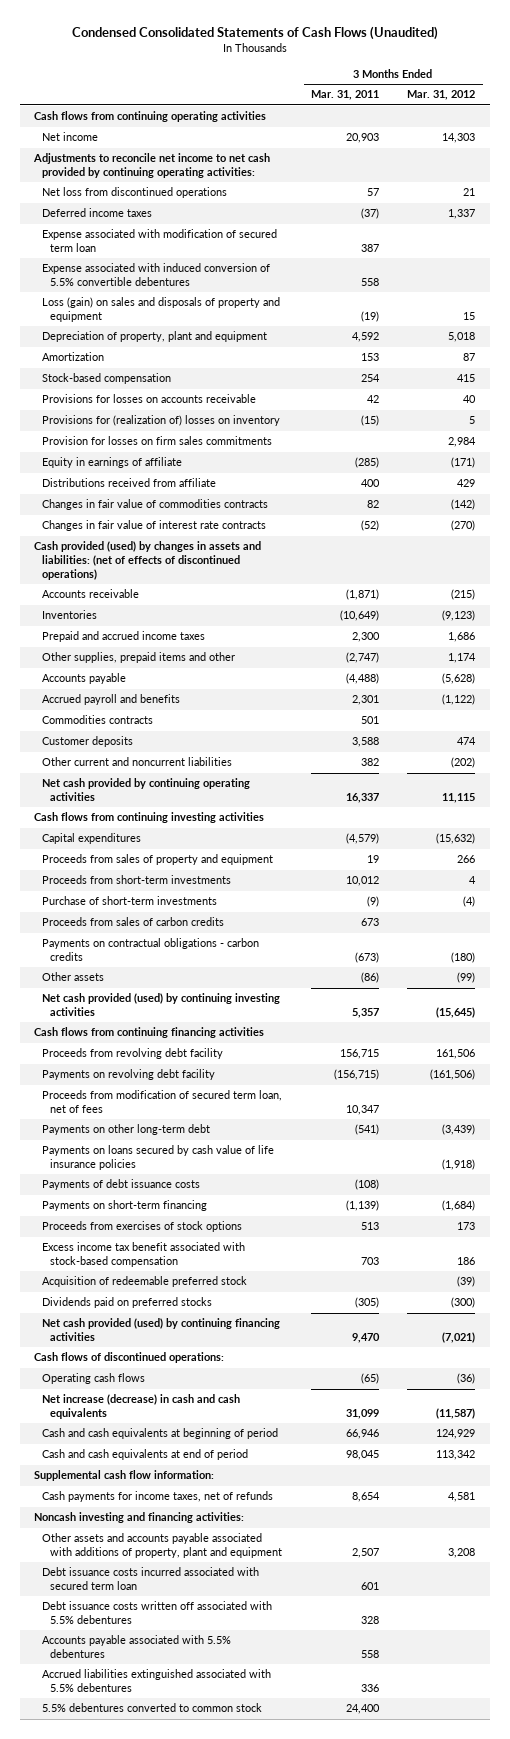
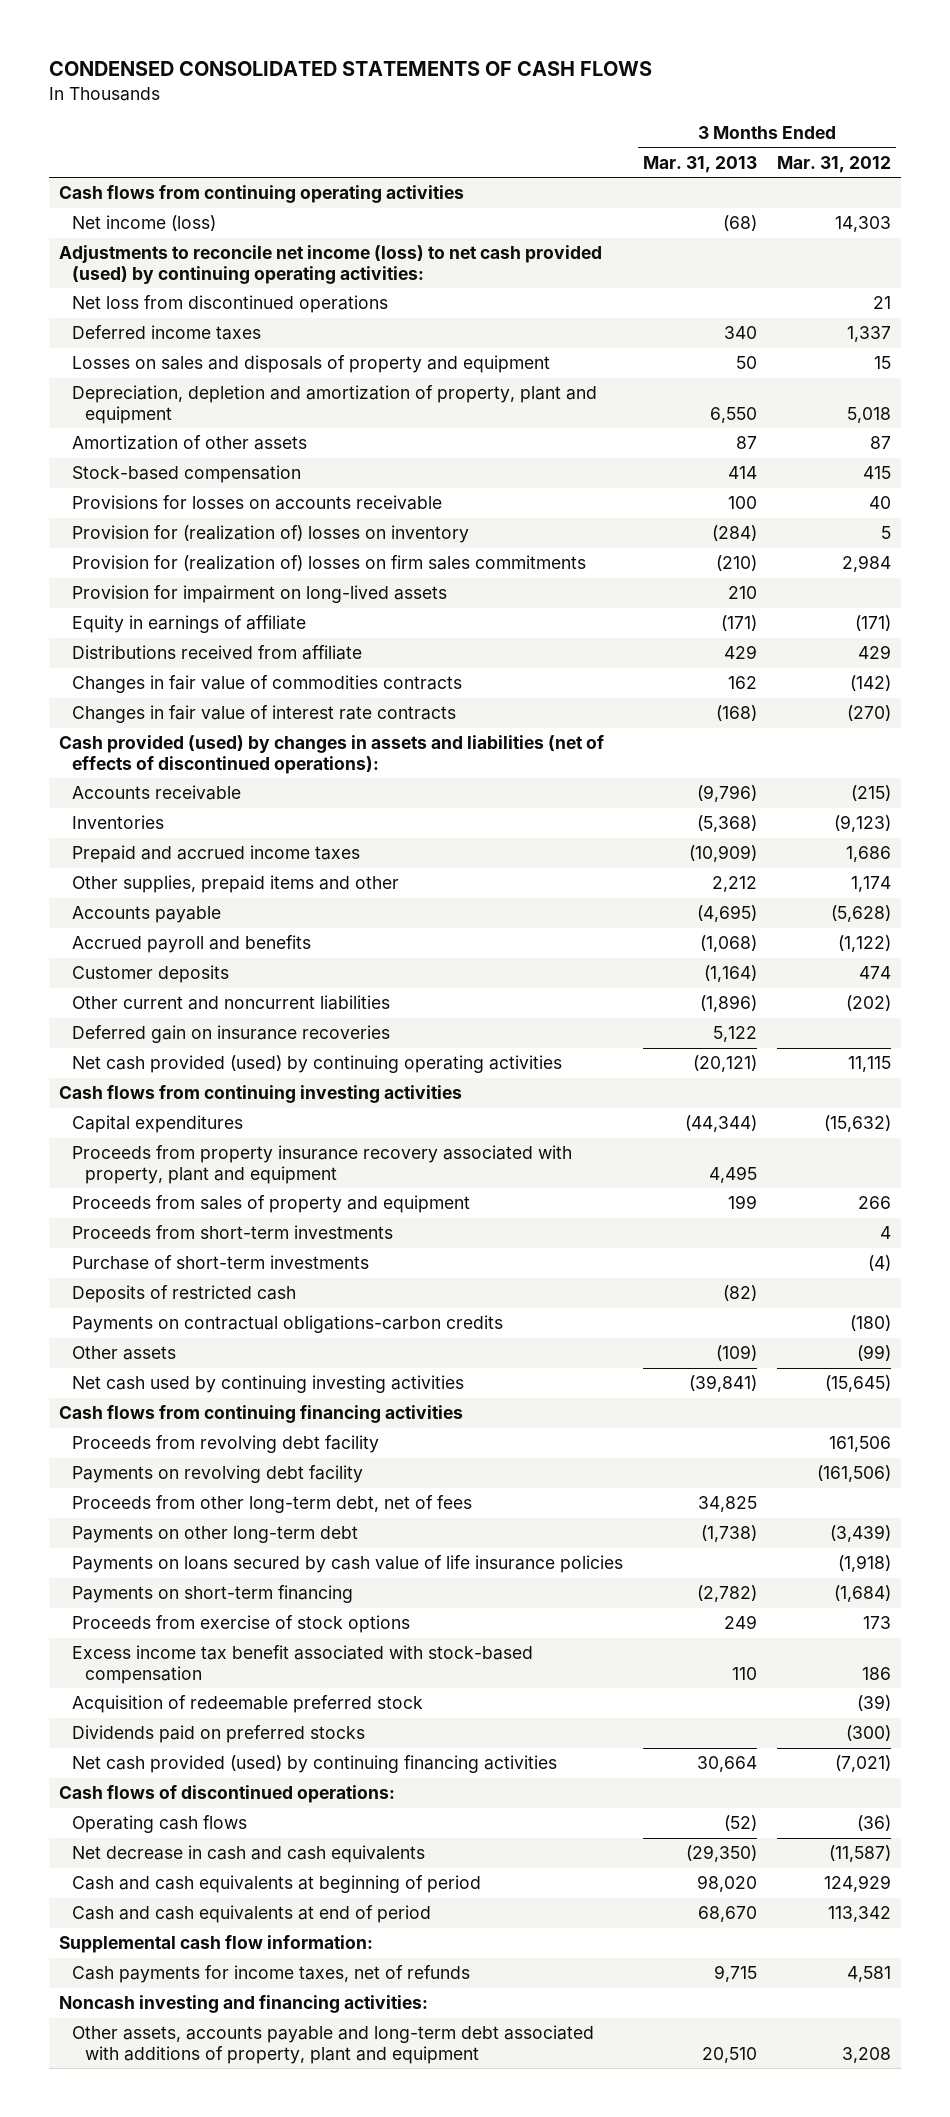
- Condensed Consolidated Statements of Cash Flows (Unaudited)
+ CONDENSED CONSOLIDATED STATEMENTS OF CASH FLOWS
- | 3 Months Ended Mar. 31, 2011 | 3 Months Ended Mar. 31, 2012
+ | 3 Months Ended Mar. 31, 2013 | 3 Months Ended Mar. 31, 2012
- Net income | 20,903 | 14,303
- Adjustments to reconcile net income to net cash provided by continuing operating activities:
+ Net income (loss) | (68) | 14,303
+ Adjustments to reconcile net income (loss) to net cash provided (used) by continuing operating activities:
- Expense associated with modification of secured term loan | 387 |
- Expense associated with induced conversion of 5.5% convertible debentures | 558 |
- Loss (gain) on sales and disposals of property and equipment | (19) | 15
- Depreciation of property, plant and equipment | 4,592 | 5,018
- Amortization | 153 | 87
+ Losses on sales and disposals of property and equipment | 50 | 15
+ Depreciation, depletion and amortization of property, plant and equipment | 6,550 | 5,018
+ Amortization of other assets | 87 | 87
- Provisions for (realization of) losses on inventory | (15) | 5
- Provision for losses on firm sales commitments | | 2,984
+ Provision for (realization of) losses on inventory | (284) | 5
+ Provision for (realization of) losses on firm sales commitments | (210) | 2,984
+ Provision for impairment on long-lived assets | 210 |
- Cash provided (used) by changes in assets and liabilities: (net of effects of discontinued operations)
+ Cash provided (used) by changes in assets and liabilities (net of effects of discontinued operations):
- Commodities contracts | 501 |
- Net cash provided by continuing operating activities | 16,337 | 11,115
+ Deferred gain on insurance recoveries | 5,122 |
+ Net cash provided (used) by continuing operating activities | (20,121) | 11,115
+ Proceeds from property insurance recovery associated with property, plant and equipment | 4,495 |
- Proceeds from sales of carbon credits | 673 |
- Payments on contractual obligations - carbon credits | (673) | (180)
+ Deposits of restricted cash | (82) |
+ Payments on contractual obligations-carbon credits | | (180)
- Net cash provided (used) by continuing investing activities | 5,357 | (15,645)
+ Net cash used by continuing investing activities | (39,841) | (15,645)
- Proceeds from modification of secured term loan, net of fees | 10,347 |
+ Proceeds from other long-term debt, net of fees | 34,825 |
- Payments of debt issuance costs | (108) |
- Proceeds from exercises of stock options | 513 | 173
+ Proceeds from exercise of stock options | 249 | 173
- Net increase (decrease) in cash and cash equivalents | 31,099 | (11,587)
+ Net decrease in cash and cash equivalents | (29,350) | (11,587)
- Other assets and accounts payable associated with additions of property, plant and equipment | 2,507 | 3,208
- Debt issuance costs incurred associated with secured term loan | 601 |
- Debt issuance costs written off associated with 5.5% debentures | 328 |
- Accounts payable associated with 5.5% debentures | 558 |
- Accrued liabilities extinguished associated with 5.5% debentures | 336 |
- 5.5% debentures converted to common stock | 24,400 |
+ Other assets, accounts payable and long-term debt associated with additions of property, plant and equipment | 20,510 | 3,208

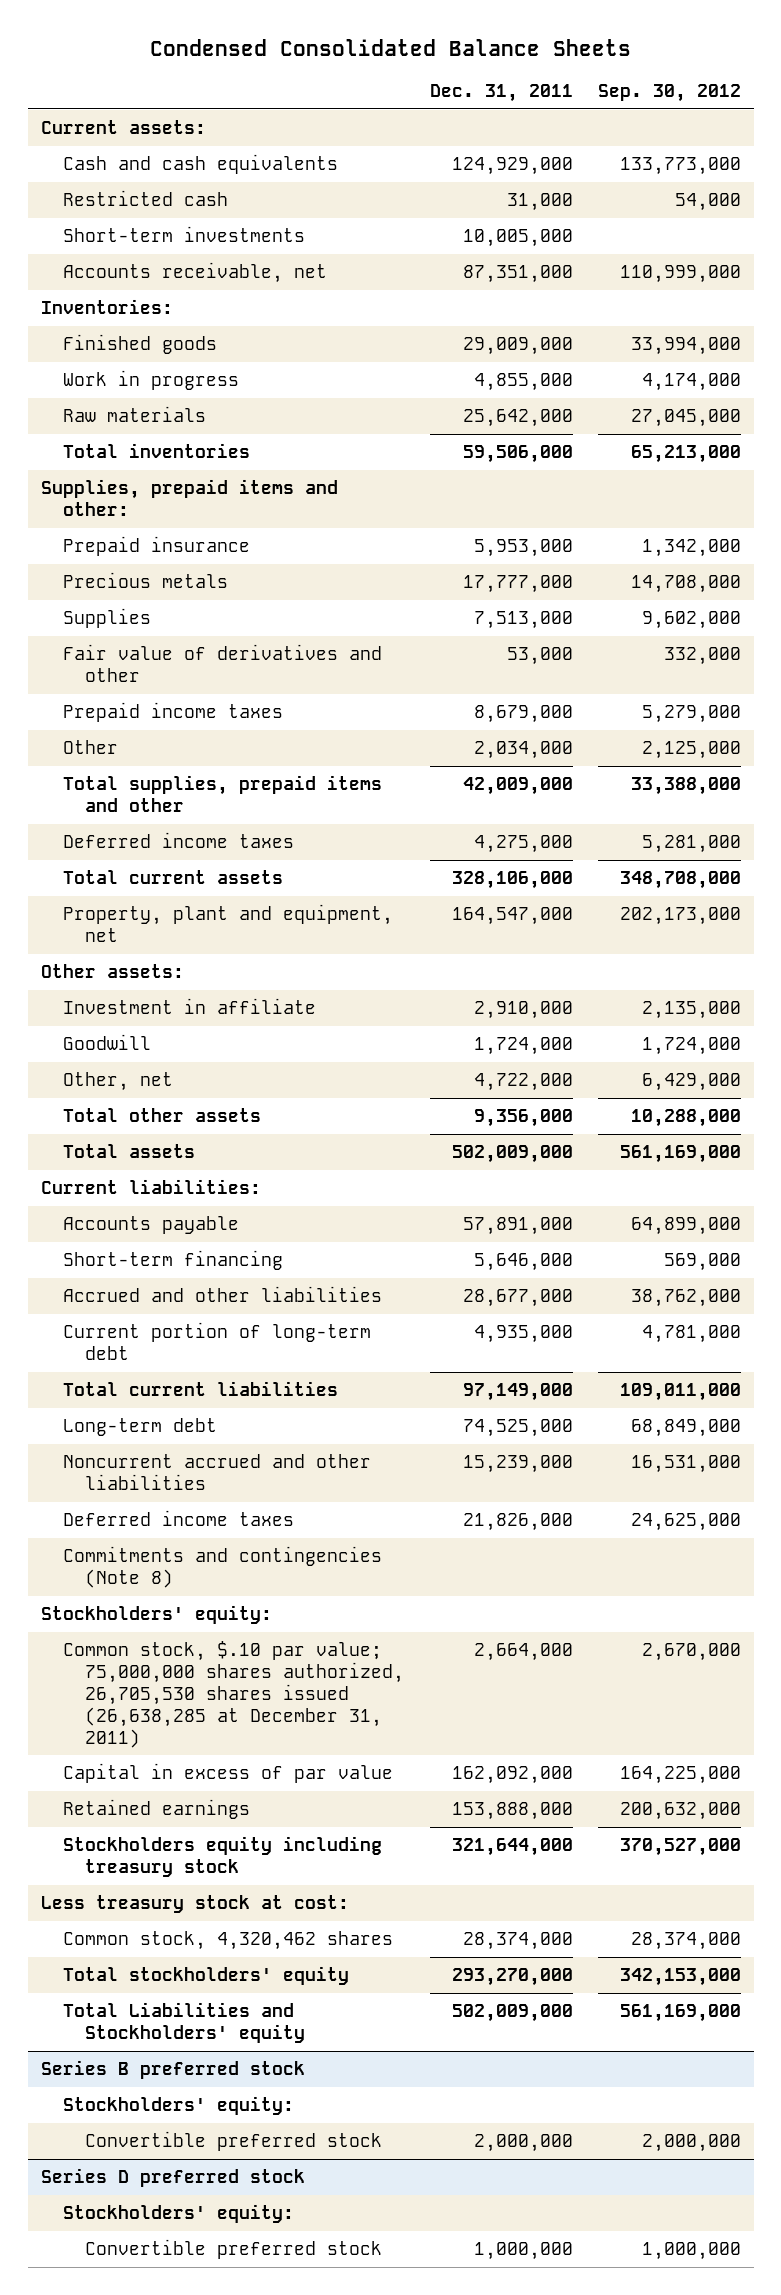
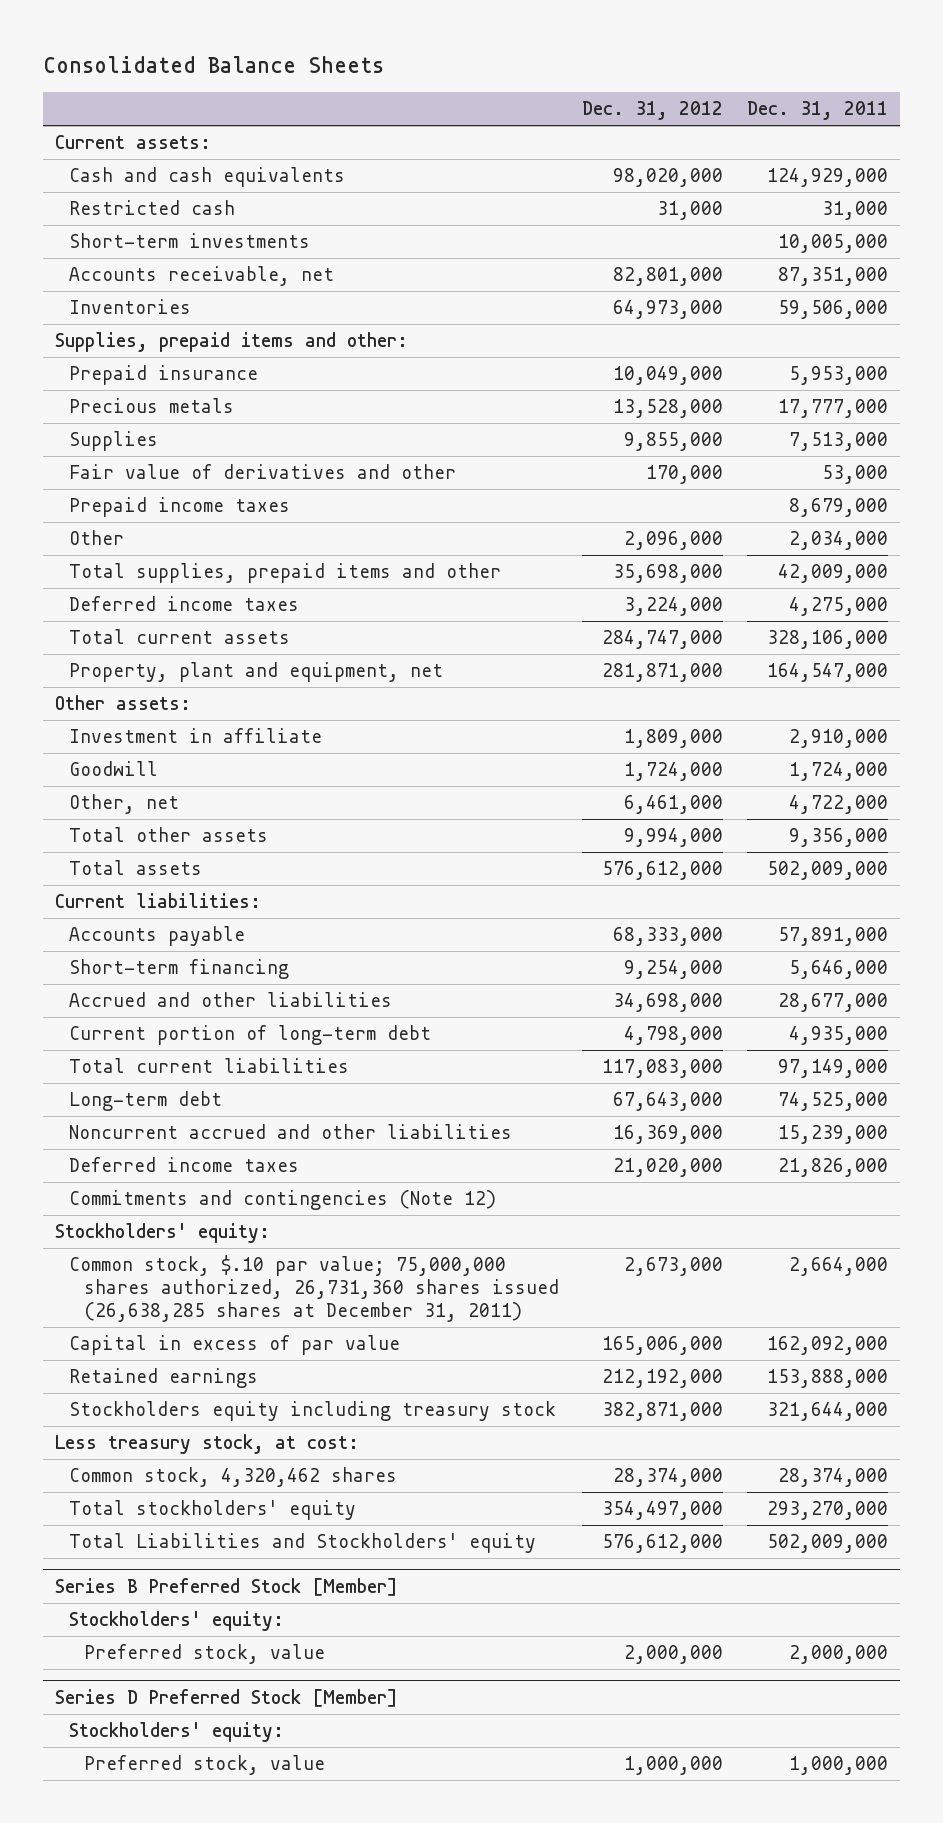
- Condensed Consolidated Balance Sheets
+ Consolidated Balance Sheets
- | Dec. 31, 2011 | Sep. 30, 2012
+ | Dec. 31, 2012 | Dec. 31, 2011
- Inventories:
- Finished goods | 29,009,000 | 33,994,000
- Work in progress | 4,855,000 | 4,174,000
- Raw materials | 25,642,000 | 27,045,000
- Total inventories | 59,506,000 | 65,213,000
+ Inventories | 64,973,000 | 59,506,000
- Commitments and contingencies (Note 8)
+ Commitments and contingencies (Note 12)
- Common stock, $.10 par value; 75,000,000 shares authorized, 26,705,530 shares issued (26,638,285 at December 31, 2011) | 2,664,000 | 2,670,000
+ Common stock, $.10 par value; 75,000,000 shares authorized, 26,731,360 shares issued (26,638,285 shares at December 31, 2011) | 2,673,000 | 2,664,000
- Less treasury stock at cost:
+ Less treasury stock, at cost:
- Series B preferred stock
+ Series B Preferred Stock [Member]
- Convertible preferred stock | 2,000,000 | 2,000,000
- Series D preferred stock
+ Preferred stock, value | 2,000,000 | 2,000,000
+ Series D Preferred Stock [Member]
- Convertible preferred stock | 1,000,000 | 1,000,000
+ Preferred stock, value | 1,000,000 | 1,000,000

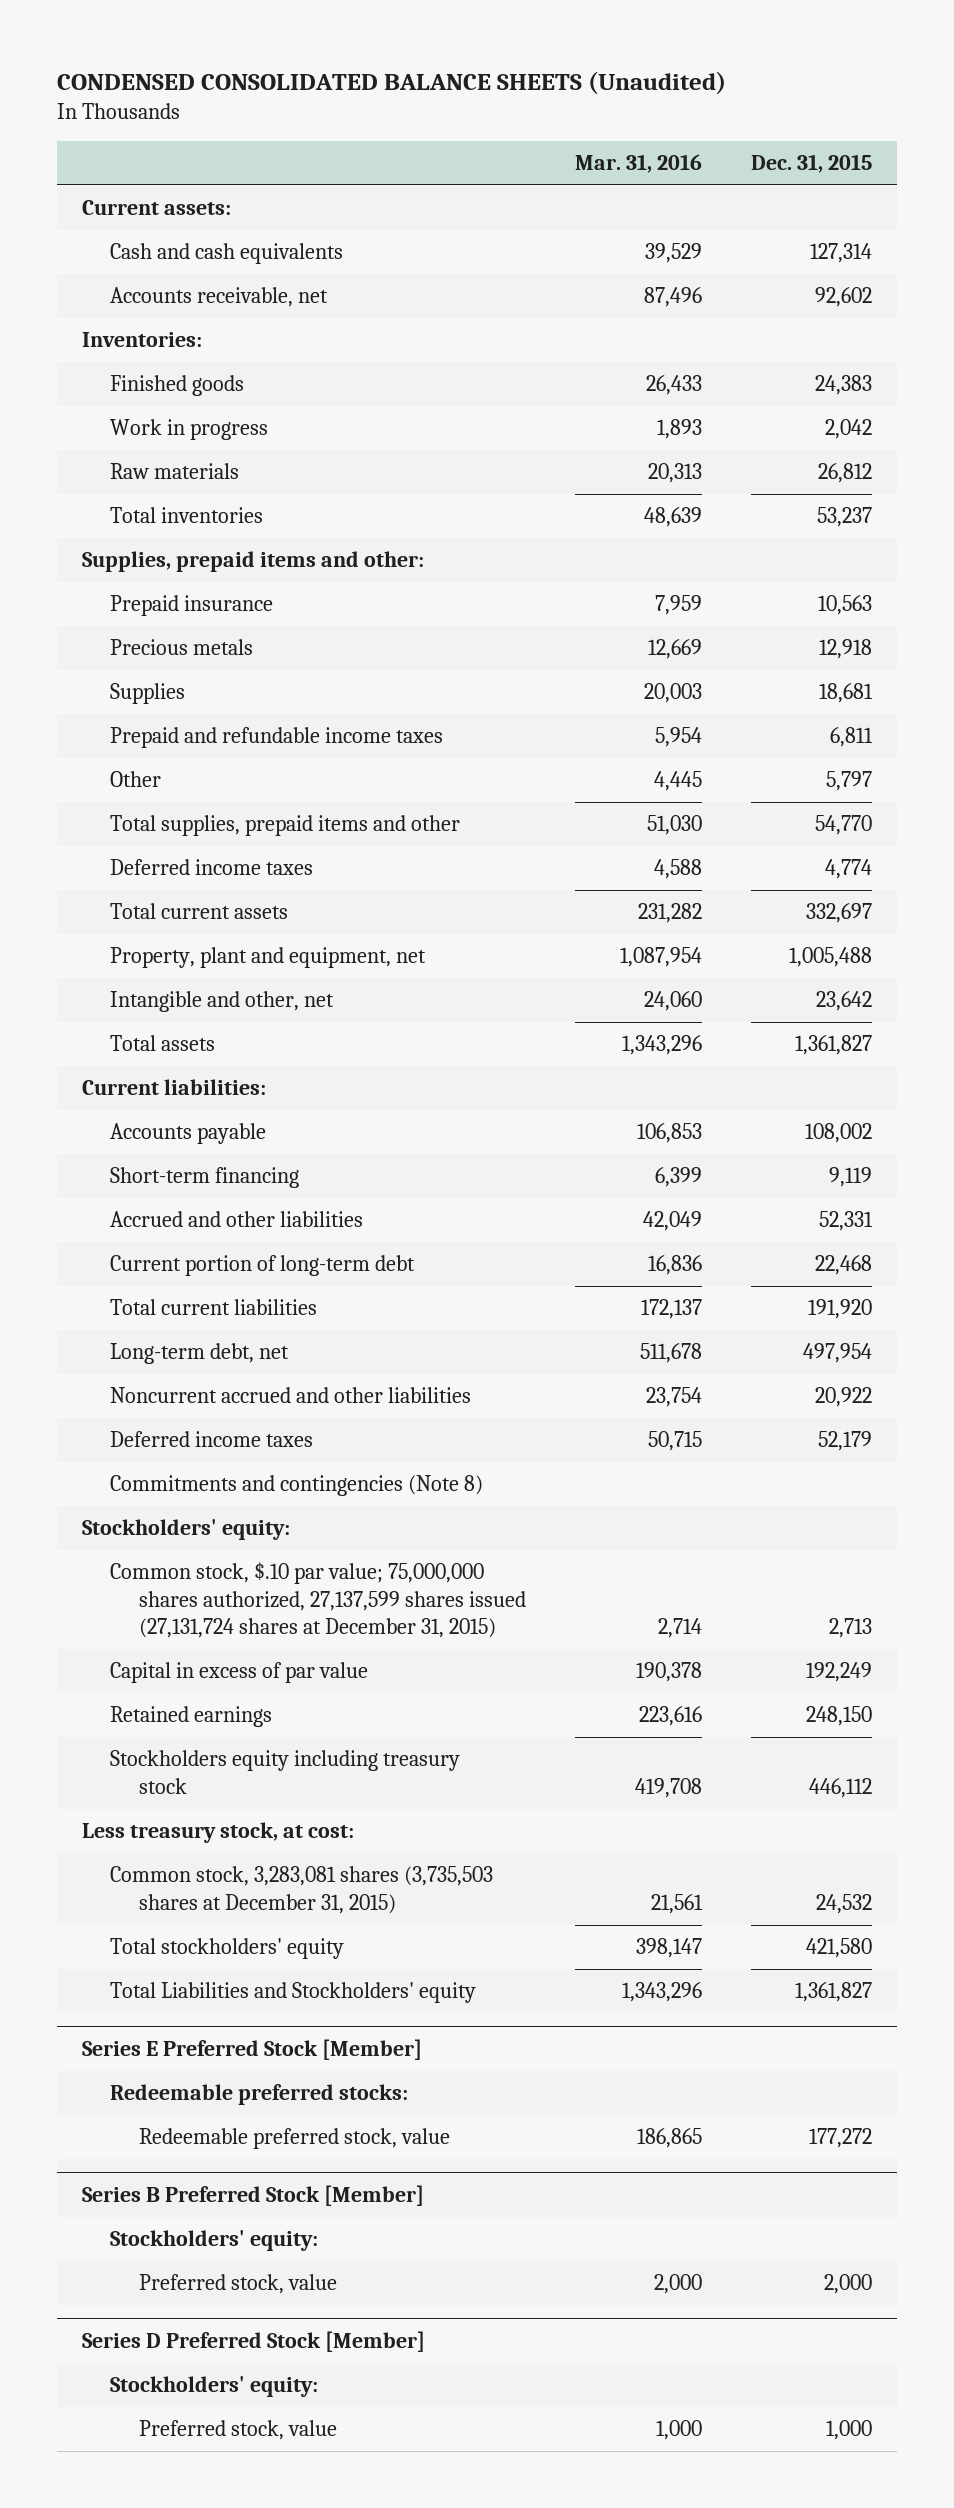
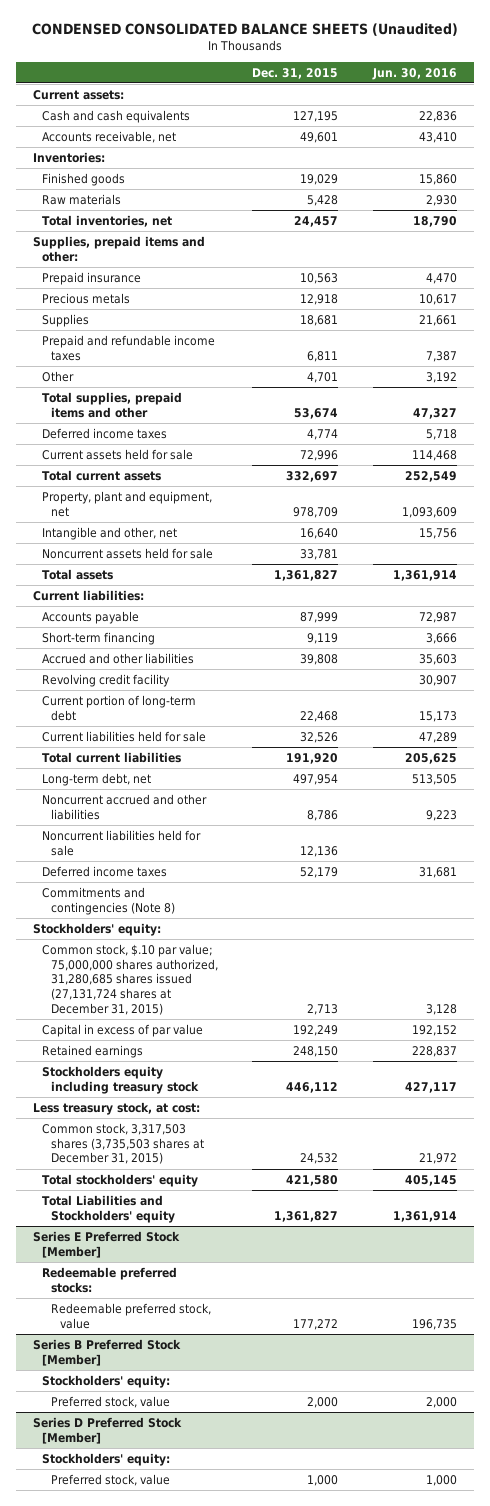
- | Mar. 31, 2016 | Dec. 31, 2015
+ | Dec. 31, 2015 | Jun. 30, 2016
- Cash and cash equivalents | 39,529 | 127,314
- Accounts receivable, net | 87,496 | 92,602
+ Cash and cash equivalents | 127,195 | 22,836
+ Accounts receivable, net | 49,601 | 43,410
- Finished goods | 26,433 | 24,383
- Work in progress | 1,893 | 2,042
- Raw materials | 20,313 | 26,812
- Total inventories | 48,639 | 53,237
+ Finished goods | 19,029 | 15,860
+ Raw materials | 5,428 | 2,930
+ Total inventories, net | 24,457 | 18,790
- Other | 4,445 | 5,797
- Total supplies, prepaid items and other | 51,030 | 54,770
+ Other | 4,701 | 3,192
+ Total supplies, prepaid items and other | 53,674 | 47,327
+ Current assets held for sale | 72,996 | 114,468
- Property, plant and equipment, net | 1,087,954 | 1,005,488
- Intangible and other, net | 24,060 | 23,642
+ Property, plant and equipment, net | 978,709 | 1,093,609
+ Intangible and other, net | 16,640 | 15,756
+ Noncurrent assets held for sale | 33,781 |
- Accounts payable | 106,853 | 108,002
+ Accounts payable | 87,999 | 72,987
- Accrued and other liabilities | 42,049 | 52,331
+ Accrued and other liabilities | 39,808 | 35,603
+ Revolving credit facility | | 30,907
+ Current liabilities held for sale | 32,526 | 47,289
- Noncurrent accrued and other liabilities | 23,754 | 20,922
+ Noncurrent accrued and other liabilities | 8,786 | 9,223
+ Noncurrent liabilities held for sale | 12,136 |
- Common stock, $.10 par value; 75,000,000 shares authorized, 27,137,599 shares issued (27,131,724 shares at December 31, 2015) | 2,714 | 2,713
+ Common stock, $.10 par value; 75,000,000 shares authorized, 31,280,685 shares issued (27,131,724 shares at December 31, 2015) | 2,713 | 3,128
- Common stock, 3,283,081 shares (3,735,503 shares at December 31, 2015) | 21,561 | 24,532
+ Common stock, 3,317,503 shares (3,735,503 shares at December 31, 2015) | 24,532 | 21,972

